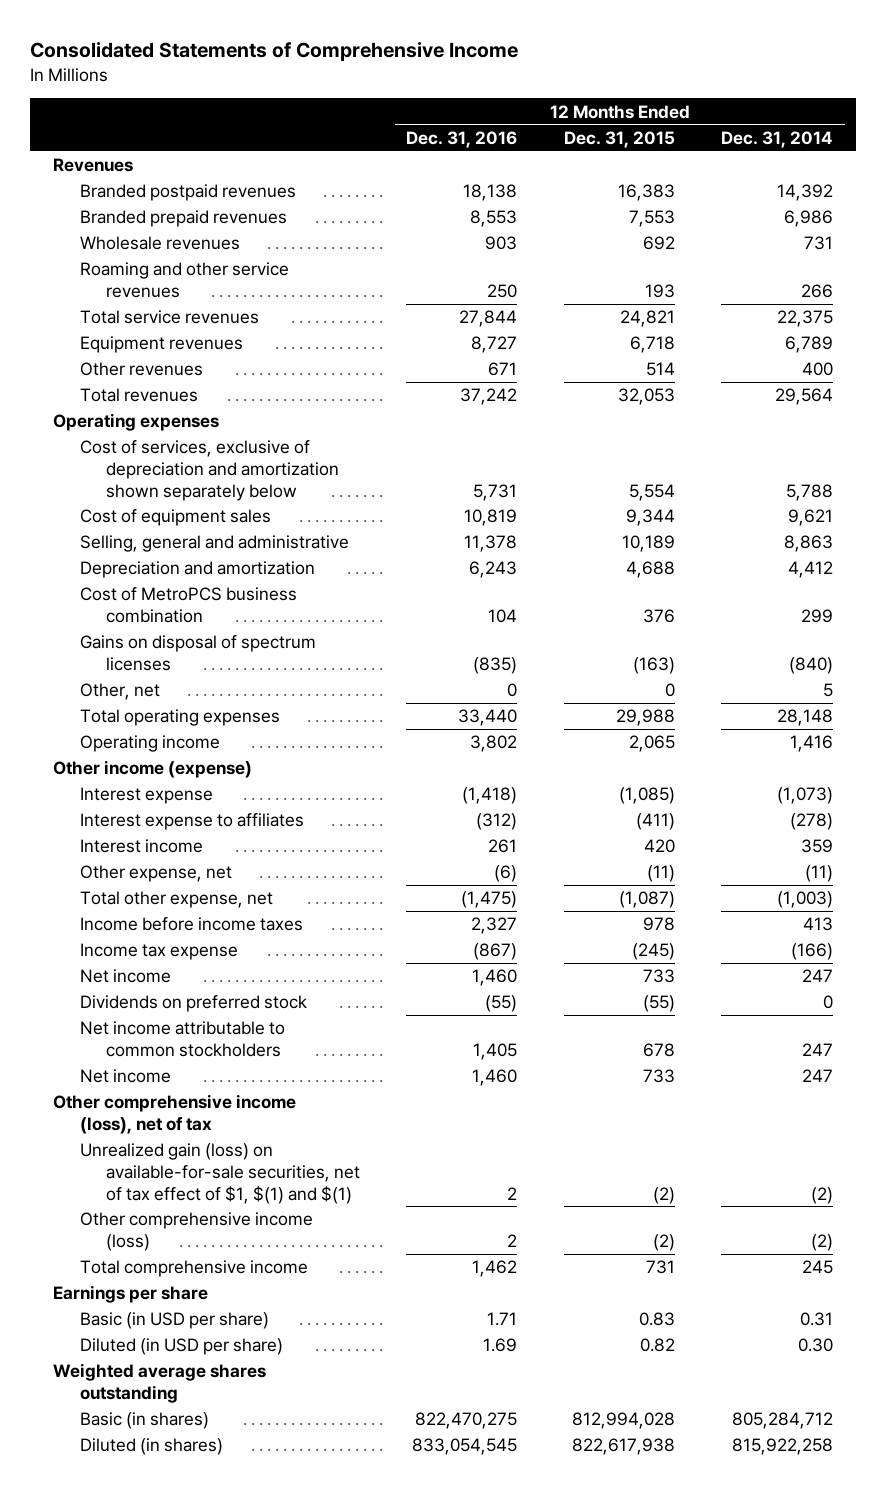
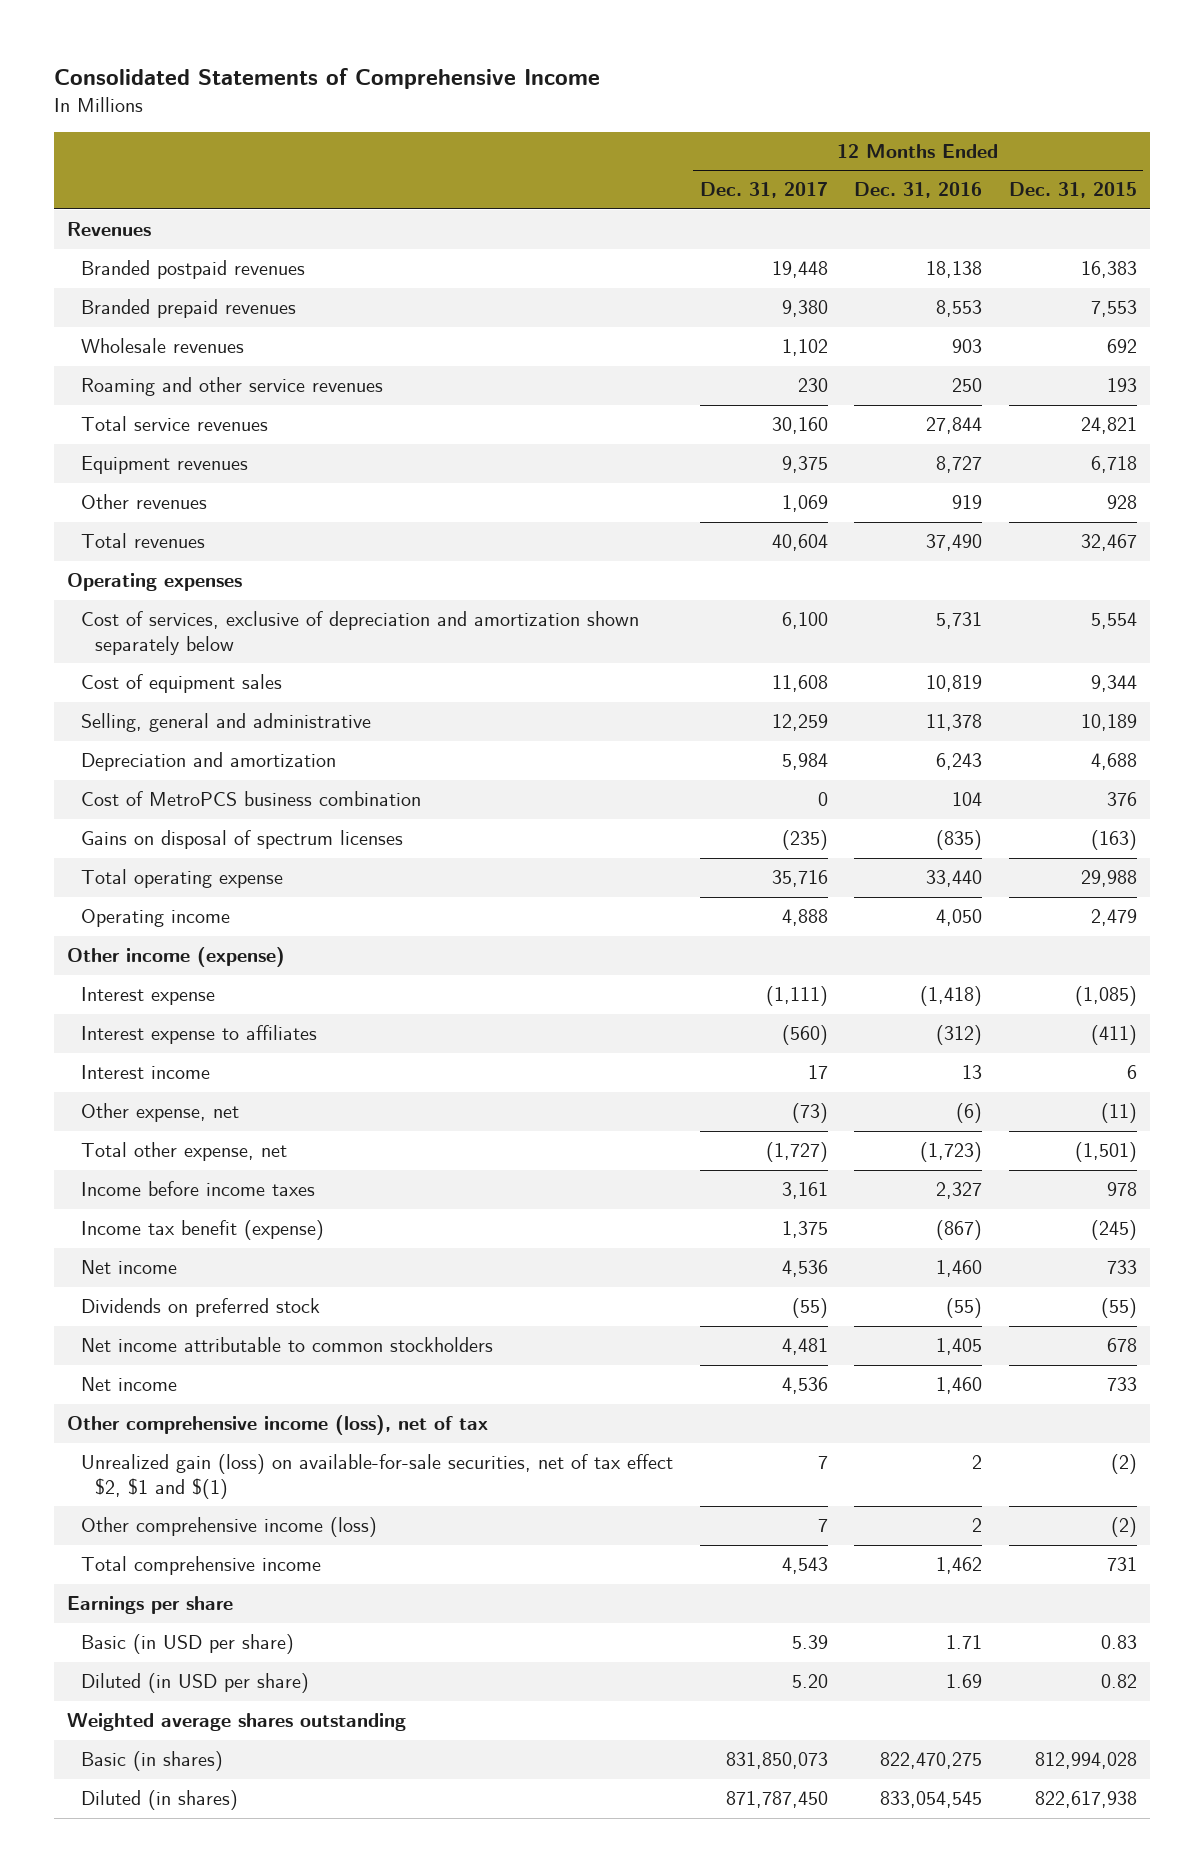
- | 12 Months Ended Dec. 31, 2016 | 12 Months Ended Dec. 31, 2015 | 12 Months Ended Dec. 31, 2014
+ | 12 Months Ended Dec. 31, 2017 | 12 Months Ended Dec. 31, 2016 | 12 Months Ended Dec. 31, 2015
- Other revenues | 671 | 514 | 400
- Total revenues | 37,242 | 32,053 | 29,564
+ Other revenues | 1,069 | 919 | 928
+ Total revenues | 40,604 | 37,490 | 32,467
- Other, net | 0 | 0 | 5
- Total operating expenses | 33,440 | 29,988 | 28,148
- Operating income | 3,802 | 2,065 | 1,416
+ Total operating expense | 35,716 | 33,440 | 29,988
+ Operating income | 4,888 | 4,050 | 2,479
- Interest income | 261 | 420 | 359
+ Interest income | 17 | 13 | 6
- Total other expense, net | (1,475) | (1,087) | (1,003)
+ Total other expense, net | (1,727) | (1,723) | (1,501)
- Income tax expense | (867) | (245) | (166)
+ Income tax benefit (expense) | 1,375 | (867) | (245)
- Unrealized gain (loss) on available-for-sale securities, net of tax effect of $1, $(1) and $(1) | 2 | (2) | (2)
+ Unrealized gain (loss) on available-for-sale securities, net of tax effect $2, $1 and $(1) | 7 | 2 | (2)

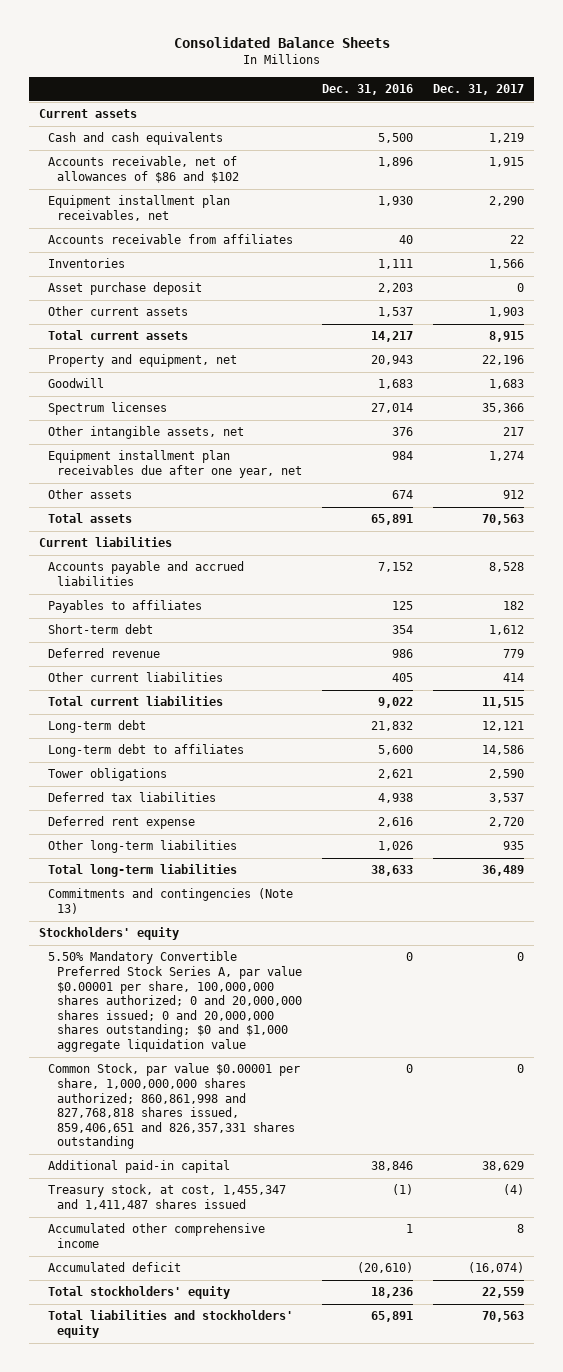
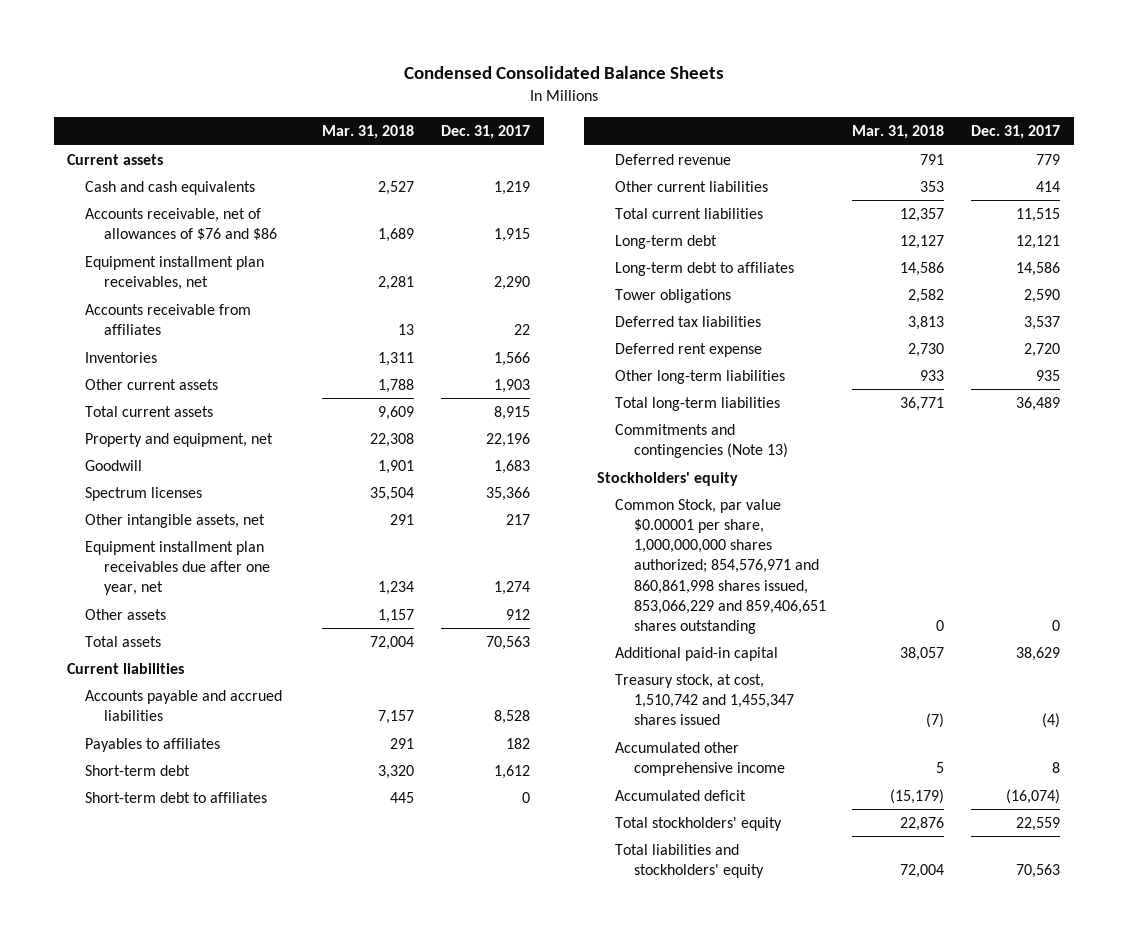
- Consolidated Balance Sheets
+ Condensed Consolidated Balance Sheets
- | Dec. 31, 2016 | Dec. 31, 2017
+ | Mar. 31, 2018 | Dec. 31, 2017
- Accounts receivable, net of allowances of $86 and $102 | 1,896 | 1,915
+ Accounts receivable, net of allowances of $76 and $86 | 1,689 | 1,915
- Asset purchase deposit | 2,203 | 0
+ Short-term debt to affiliates | 445 | 0
- 5.50% Mandatory Convertible Preferred Stock Series A, par value $0.00001 per share, 100,000,000 shares authorized; 0 and 20,000,000 shares issued; 0 and 20,000,000 shares outstanding; $0 and $1,000 aggregate liquidation value | 0 | 0
- Common Stock, par value $0.00001 per share, 1,000,000,000 shares authorized; 860,861,998 and 827,768,818 shares issued, 859,406,651 and 826,357,331 shares outstanding | 0 | 0
+ Common Stock, par value $0.00001 per share, 1,000,000,000 shares authorized; 854,576,971 and 860,861,998 shares issued, 853,066,229 and 859,406,651 shares outstanding | 0 | 0
- Treasury stock, at cost, 1,455,347 and 1,411,487 shares issued | (1) | (4)
+ Treasury stock, at cost, 1,510,742 and 1,455,347 shares issued | (7) | (4)

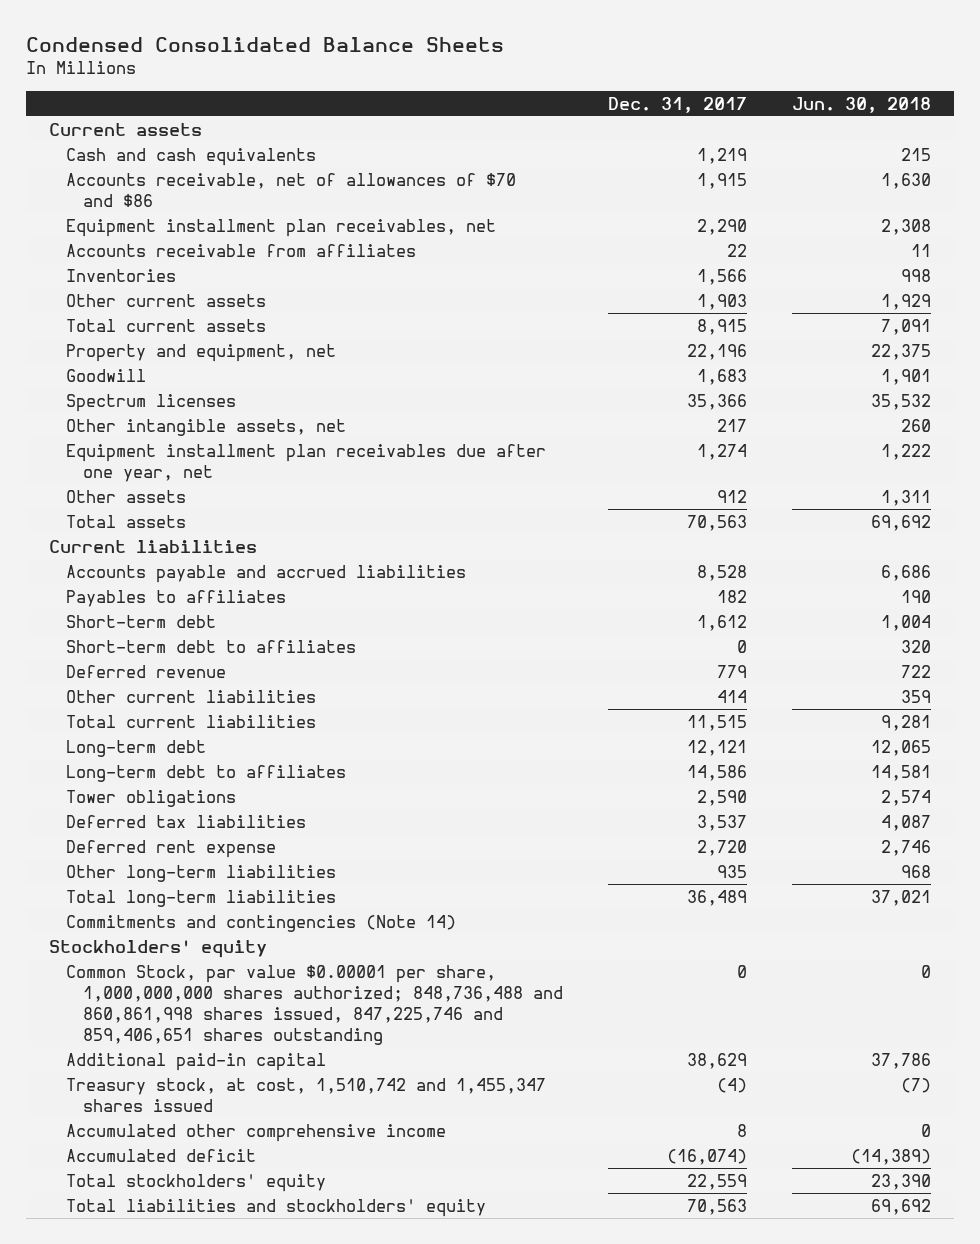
- | Mar. 31, 2018 | Dec. 31, 2017
+ | Dec. 31, 2017 | Jun. 30, 2018
- Accounts receivable, net of allowances of $76 and $86 | 1,689 | 1,915
+ Accounts receivable, net of allowances of $70 and $86 | 1,915 | 1,630
- Commitments and contingencies (Note 13)
+ Commitments and contingencies (Note 14)
- Common Stock, par value $0.00001 per share, 1,000,000,000 shares authorized; 854,576,971 and 860,861,998 shares issued, 853,066,229 and 859,406,651 shares outstanding | 0 | 0
+ Common Stock, par value $0.00001 per share, 1,000,000,000 shares authorized; 848,736,488 and 860,861,998 shares issued, 847,225,746 and 859,406,651 shares outstanding | 0 | 0

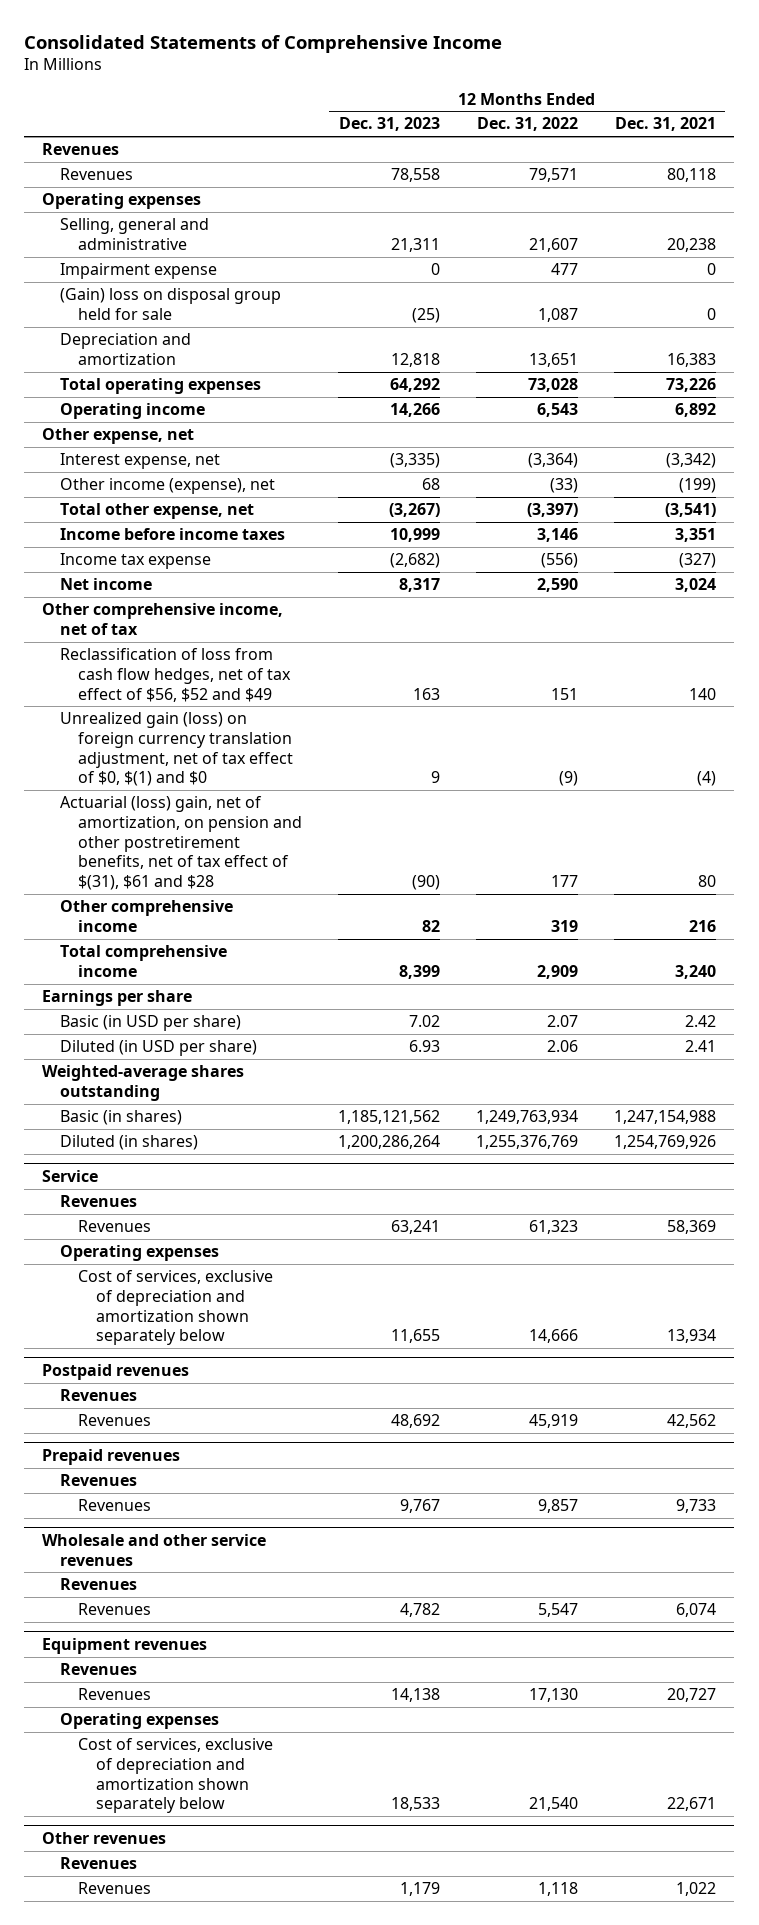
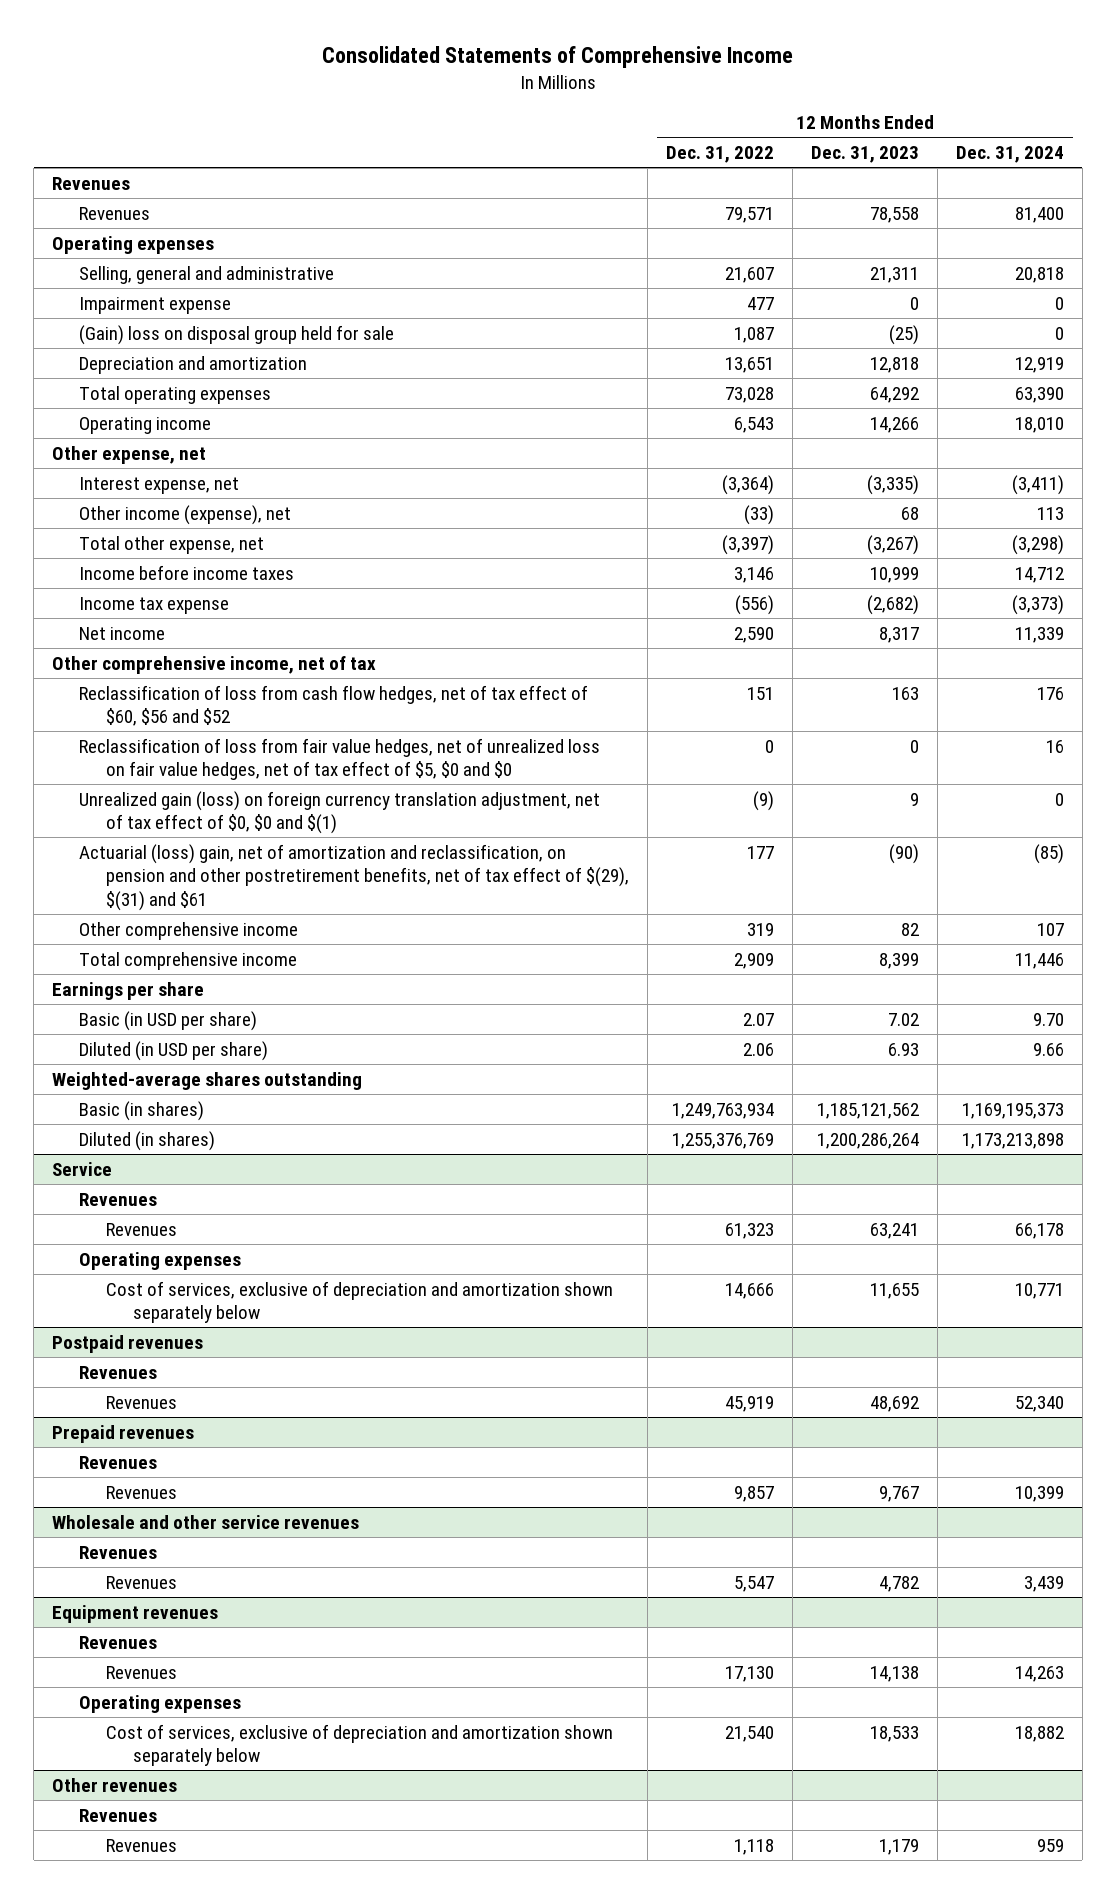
- | 12 Months Ended Dec. 31, 2023 | 12 Months Ended Dec. 31, 2022 | 12 Months Ended Dec. 31, 2021
+ | 12 Months Ended Dec. 31, 2022 | 12 Months Ended Dec. 31, 2023 | 12 Months Ended Dec. 31, 2024
- Reclassification of loss from cash flow hedges, net of tax effect of $56, $52 and $49 | 163 | 151 | 140
- Unrealized gain (loss) on foreign currency translation adjustment, net of tax effect of $0, $(1) and $0 | 9 | (9) | (4)
- Actuarial (loss) gain, net of amortization, on pension and other postretirement benefits, net of tax effect of $(31), $61 and $28 | (90) | 177 | 80
+ Reclassification of loss from cash flow hedges, net of tax effect of $60, $56 and $52 | 151 | 163 | 176
+ Reclassification of loss from fair value hedges, net of unrealized loss on fair value hedges, net of tax effect of $5, $0 and $0 | 0 | 0 | 16
+ Unrealized gain (loss) on foreign currency translation adjustment, net of tax effect of $0, $0 and $(1) | (9) | 9 | 0
+ Actuarial (loss) gain, net of amortization and reclassification, on pension and other postretirement benefits, net of tax effect of $(29), $(31) and $61 | 177 | (90) | (85)

